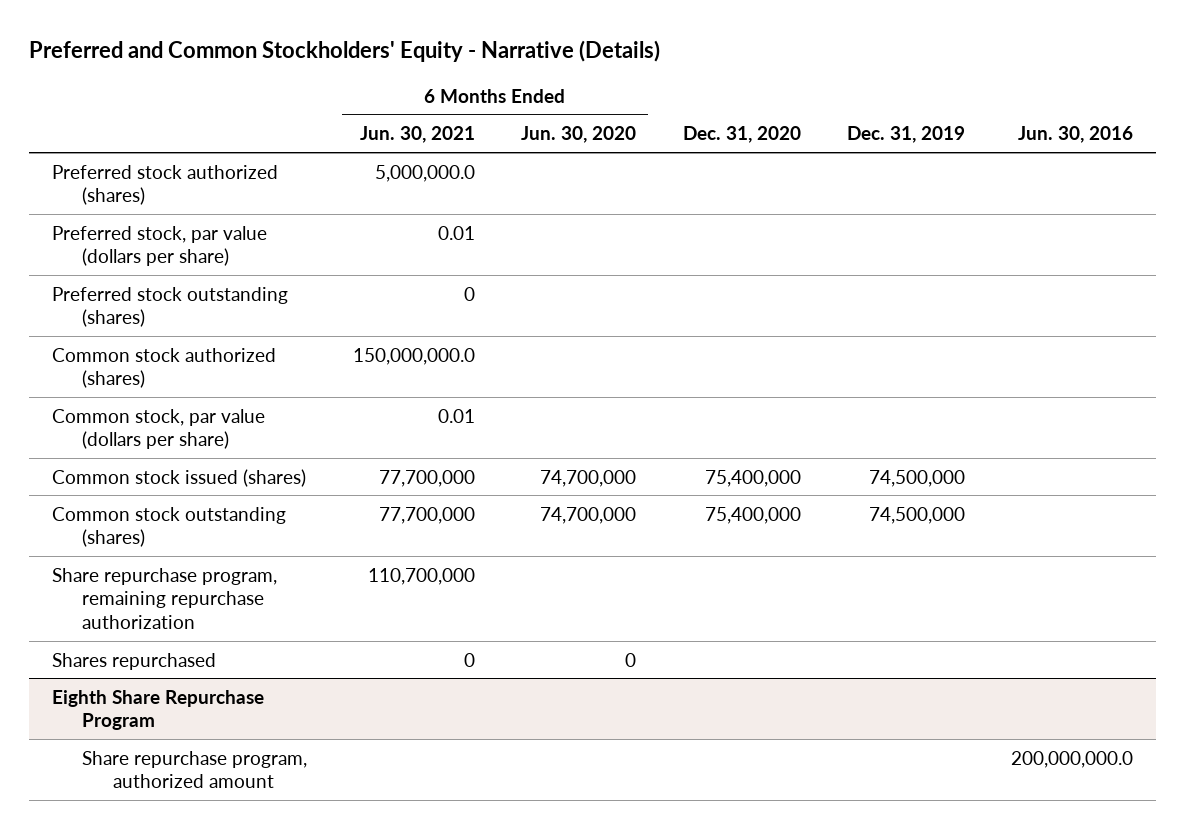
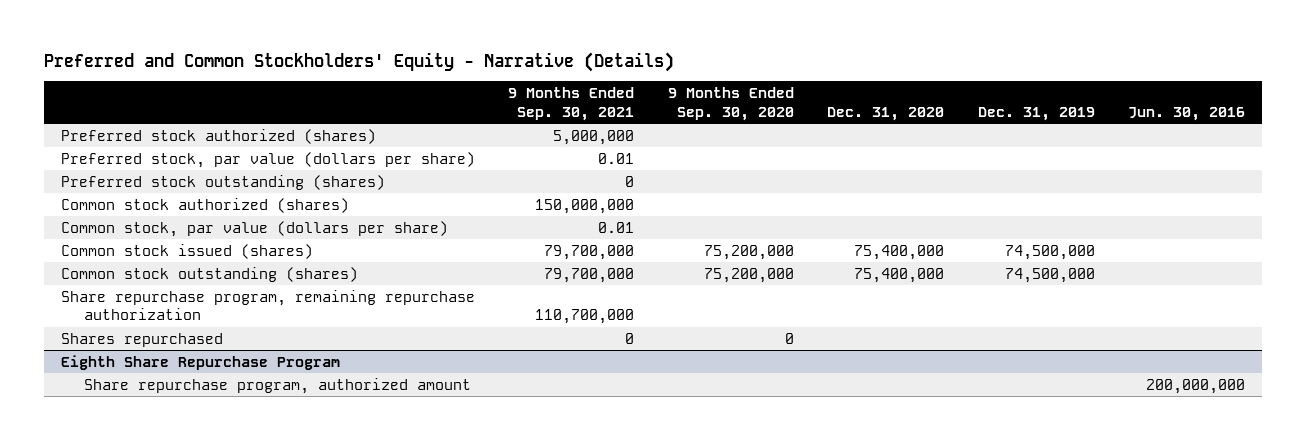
- | 6 Months Ended Jun. 30, 2021 | 6 Months Ended Jun. 30, 2020 | Dec. 31, 2020 | Dec. 31, 2019 | Jun. 30, 2016
+ | 9 Months Ended Sep. 30, 2021 | 9 Months Ended Sep. 30, 2020 | Dec. 31, 2020 | Dec. 31, 2019 | Jun. 30, 2016
@ Eighth Share Repurchase Program
- Share repurchase program, authorized amount | | | | | 200,000,000.0
+ Share repurchase program, authorized amount | | | | | 200,000,000

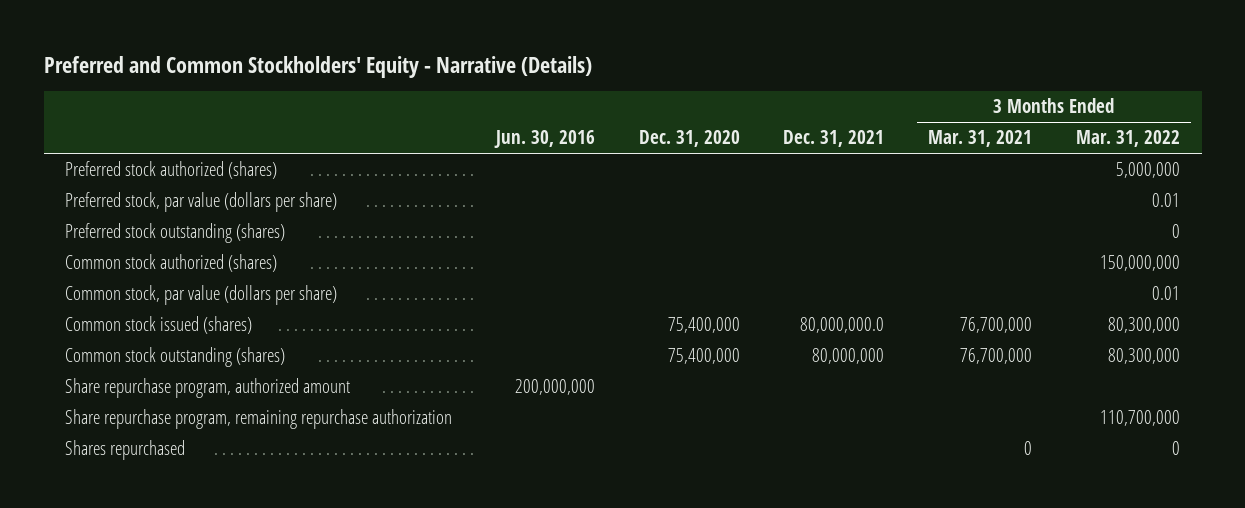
- | 9 Months Ended Sep. 30, 2021 | 9 Months Ended Sep. 30, 2020 | Dec. 31, 2020 | Dec. 31, 2019 | Jun. 30, 2016
+ | Jun. 30, 2016 | Dec. 31, 2020 | Dec. 31, 2021 | 3 Months Ended Mar. 31, 2021 | 3 Months Ended Mar. 31, 2022
+ Share repurchase program, authorized amount | 200,000,000 | | | |
- Eighth Share Repurchase Program
- Share repurchase program, authorized amount | | | | | 200,000,000

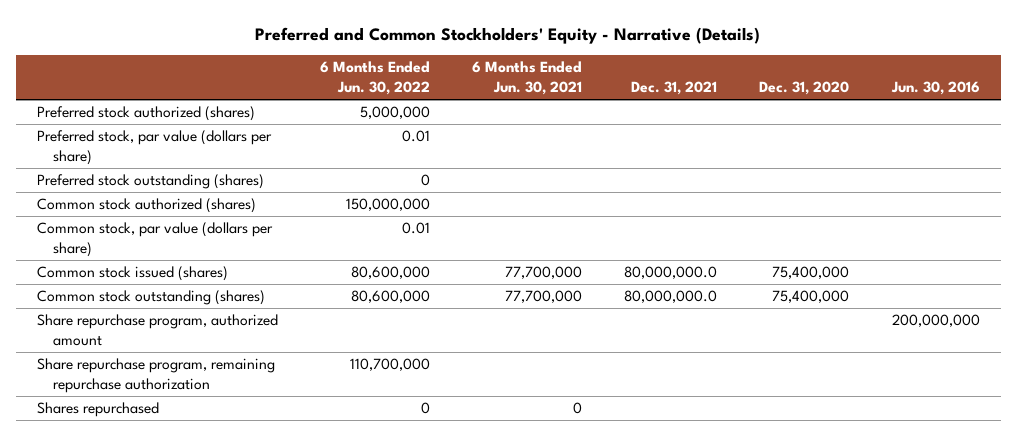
- | Jun. 30, 2016 | Dec. 31, 2020 | Dec. 31, 2021 | 3 Months Ended Mar. 31, 2021 | 3 Months Ended Mar. 31, 2022
+ | 6 Months Ended Jun. 30, 2022 | 6 Months Ended Jun. 30, 2021 | Dec. 31, 2021 | Dec. 31, 2020 | Jun. 30, 2016
- Common stock outstanding (shares) | | 75,400,000 | 80,000,000 | 76,700,000 | 80,300,000
+ Common stock outstanding (shares) | 80,600,000 | 77,700,000 | 80,000,000.0 | 75,400,000 |

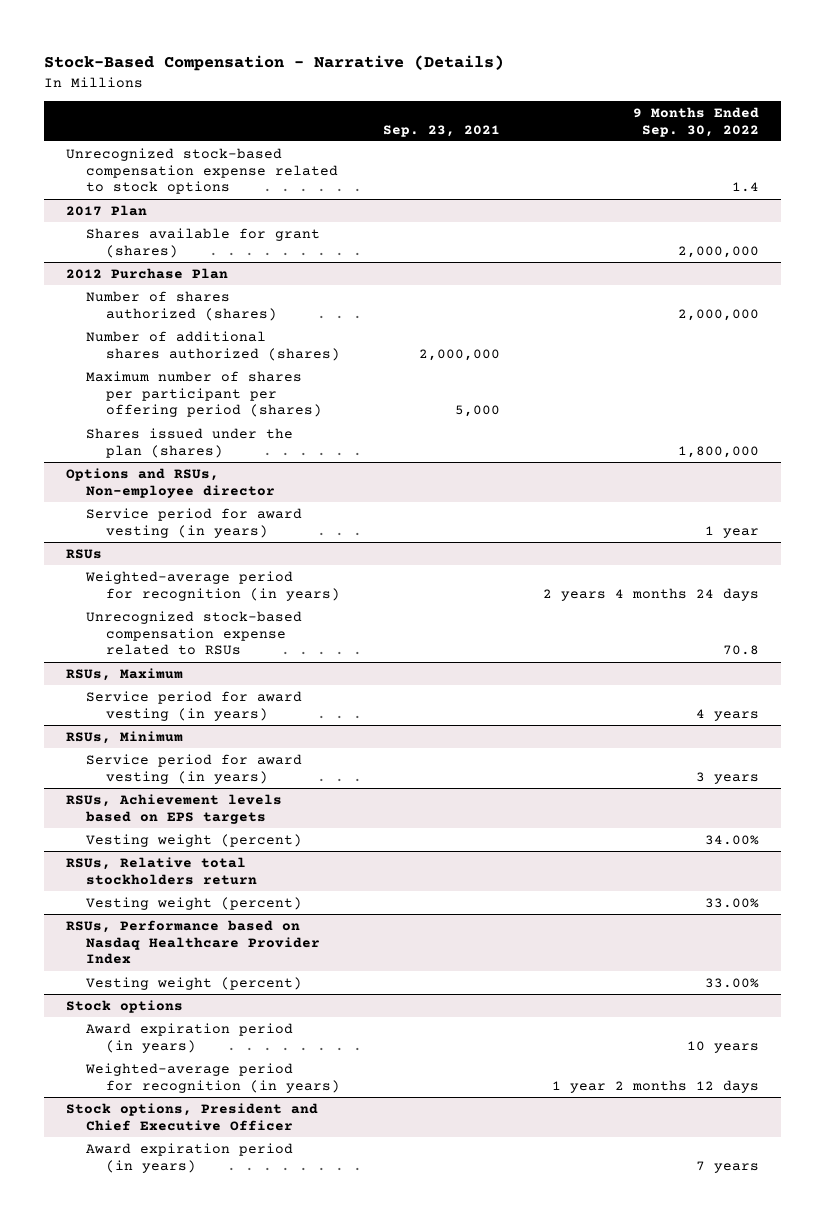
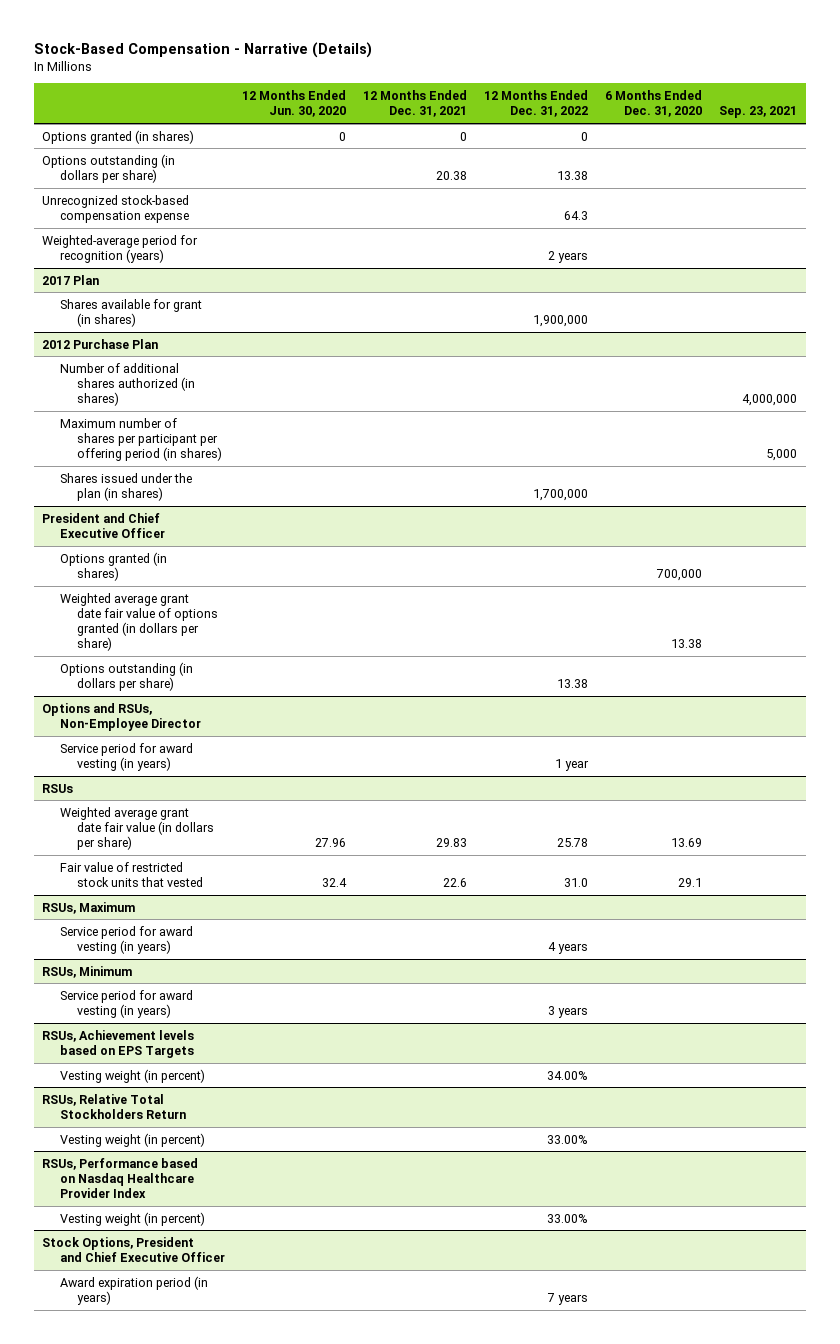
- | Sep. 23, 2021 | 9 Months Ended Sep. 30, 2022
+ | 12 Months Ended Jun. 30, 2020 | 12 Months Ended Dec. 31, 2021 | 12 Months Ended Dec. 31, 2022 | 6 Months Ended Dec. 31, 2020 | Sep. 23, 2021
- Unrecognized stock-based compensation expense related to stock options | | 1.4
+ Options granted (in shares) | 0 | 0 | 0 | |
+ Options outstanding (in dollars per share) | | 20.38 | 13.38 | |
+ Unrecognized stock-based compensation expense | | | 64.3 | |
+ Weighted-average period for recognition (years) | | | 2 years | |
@ 2017 Plan
- Shares available for grant (shares) | | 2,000,000
+ Shares available for grant (in shares) | | | 1,900,000 | |
@ 2012 Purchase Plan
- Number of shares authorized (shares) | | 2,000,000
- Number of additional shares authorized (shares) | 2,000,000 |
- Maximum number of shares per participant per offering period (shares) | 5,000 |
- Shares issued under the plan (shares) | | 1,800,000
- Options and RSUs, Non-employee director
@ 2012 Purchase Plan
+ Number of additional shares authorized (in shares) | | | | | 4,000,000
+ Maximum number of shares per participant per offering period (in shares) | | | | | 5,000
+ Shares issued under the plan (in shares) | | | 1,700,000 | |
+ President and Chief Executive Officer
+ Options granted (in shares) | | | | 700,000 |
+ Weighted average grant date fair value of options granted (in dollars per share) | | | | 13.38 |
+ Options outstanding (in dollars per share) | | | 13.38 | |
+ Options and RSUs, Non-Employee Director
@ RSUs
- Weighted-average period for recognition (in years) | | 2 years 4 months 24 days
- Unrecognized stock-based compensation expense related to RSUs | | 70.8
+ Weighted average grant date fair value (in dollars per share) | 27.96 | 29.83 | 25.78 | 13.69 |
+ Fair value of restricted stock units that vested | 32.4 | 22.6 | 31.0 | 29.1 |
- RSUs, Achievement levels based on EPS targets
- Vesting weight (percent) | | 34.00%
- RSUs, Relative total stockholders return
- Vesting weight (percent) | | 33.00%
+ RSUs, Achievement levels based on EPS Targets
+ Vesting weight (in percent) | | | 34.00% | |
+ RSUs, Relative Total Stockholders Return
+ Vesting weight (in percent) | | | 33.00% | |
@ RSUs, Performance based on Nasdaq Healthcare Provider Index
- Vesting weight (percent) | | 33.00%
- Stock options
- Award expiration period (in years) | | 10 years
- Weighted-average period for recognition (in years) | | 1 year 2 months 12 days
- Stock options, President and Chief Executive Officer
@ RSUs, Performance based on Nasdaq Healthcare Provider Index
+ Vesting weight (in percent) | | | 33.00% | |
+ Stock Options, President and Chief Executive Officer

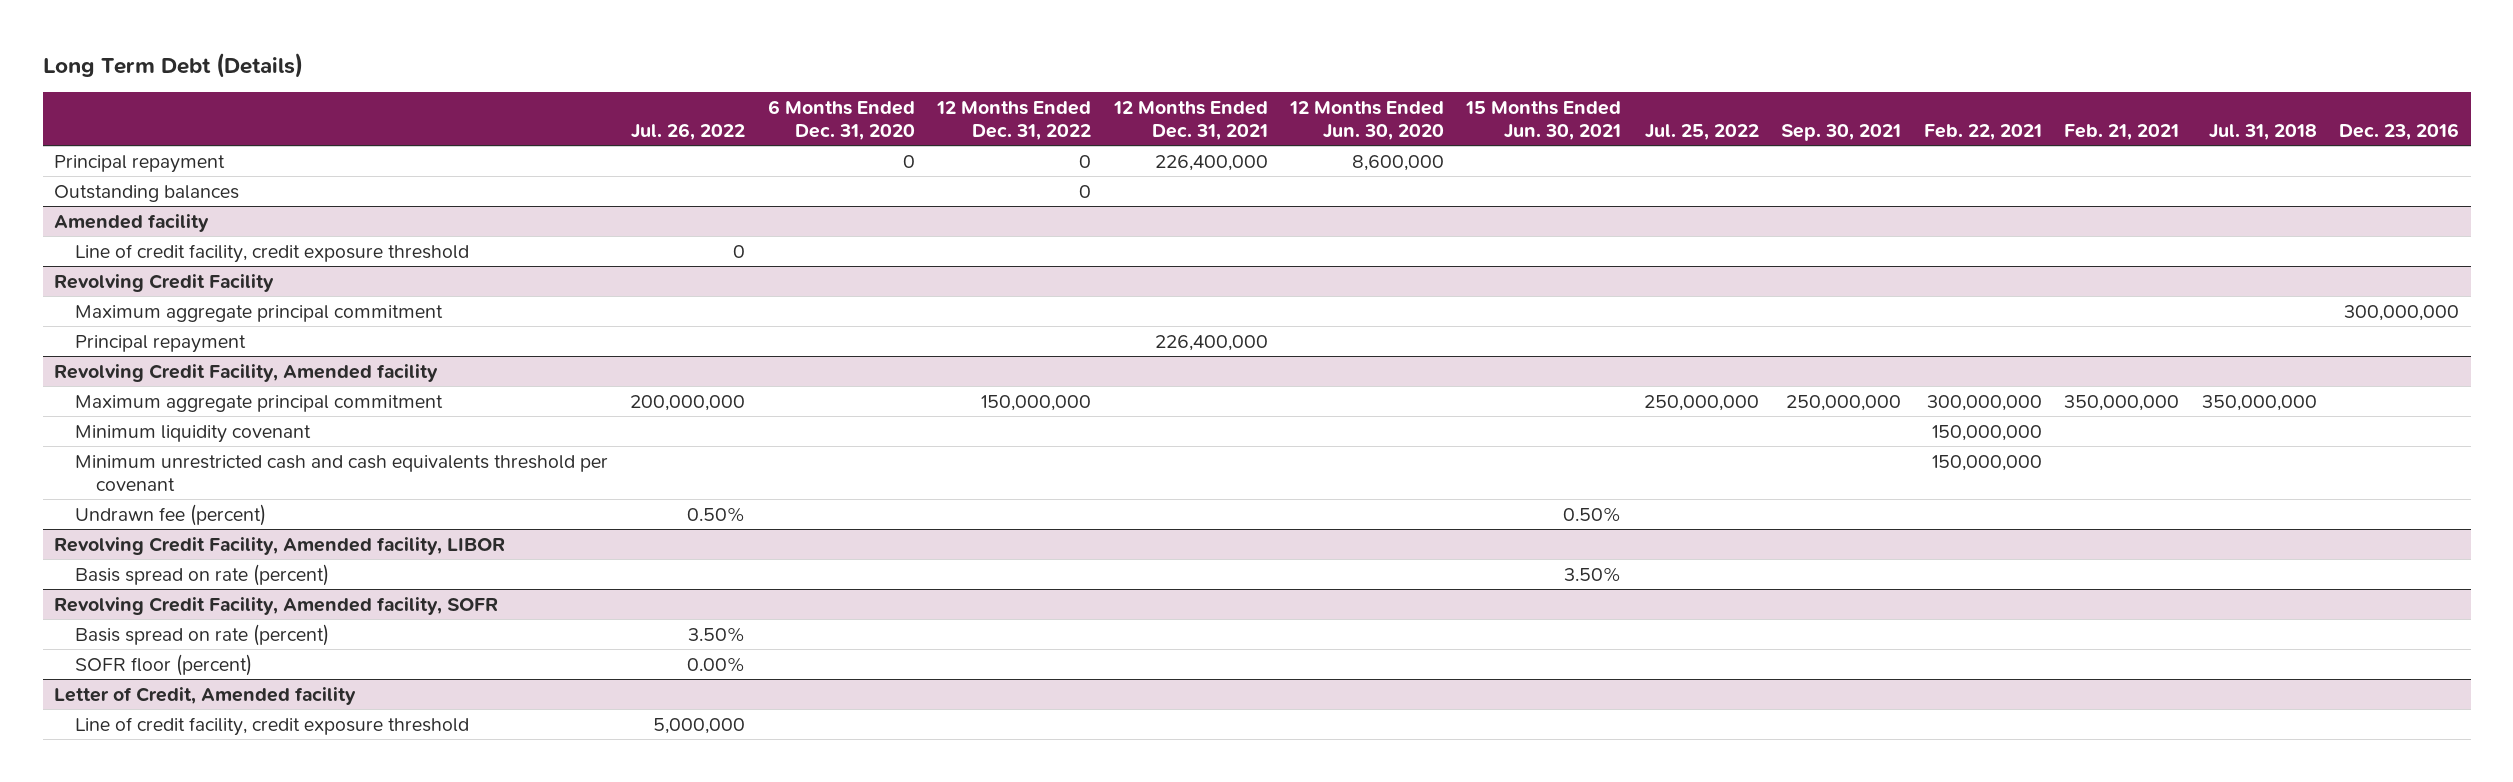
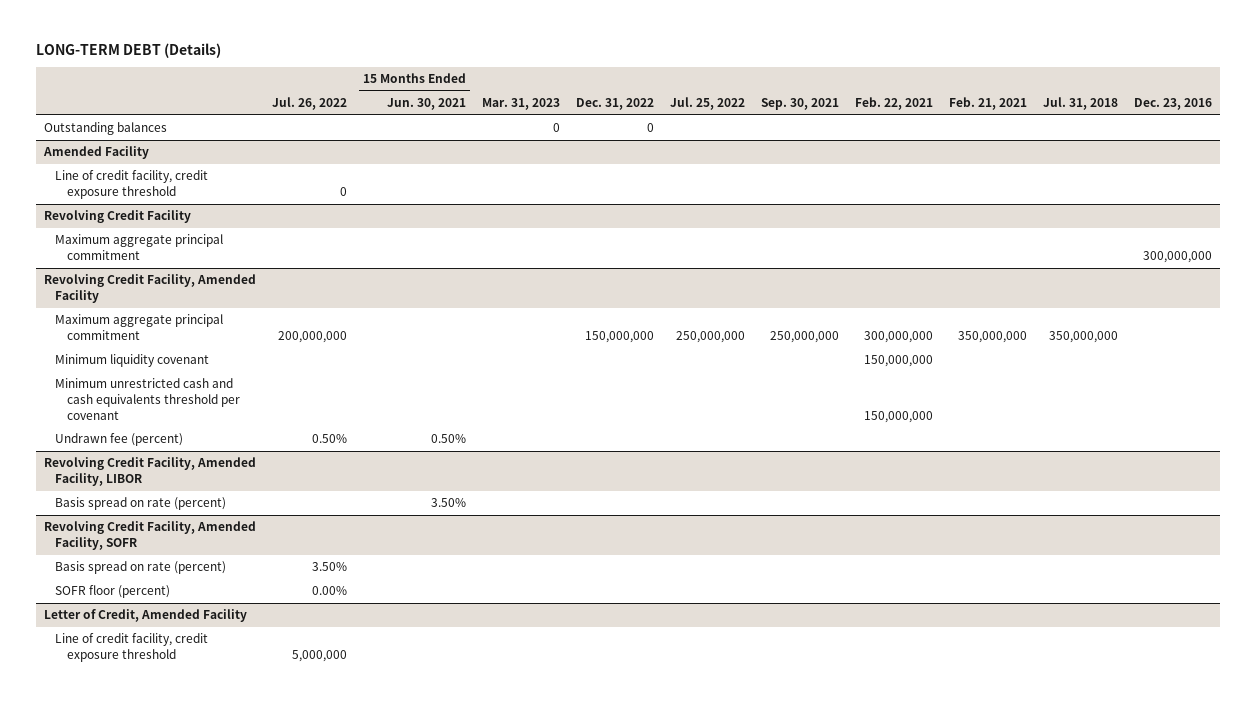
- Long Term Debt (Details)
+ LONG-TERM DEBT (Details)
- | Jul. 26, 2022 | 6 Months Ended Dec. 31, 2020 | 12 Months Ended Dec. 31, 2022 | 12 Months Ended Dec. 31, 2021 | 12 Months Ended Jun. 30, 2020 | 15 Months Ended Jun. 30, 2021 | Jul. 25, 2022 | Sep. 30, 2021 | Feb. 22, 2021 | Feb. 21, 2021 | Jul. 31, 2018 | Dec. 23, 2016
+ | Jul. 26, 2022 | 15 Months Ended Jun. 30, 2021 | Mar. 31, 2023 | Dec. 31, 2022 | Jul. 25, 2022 | Sep. 30, 2021 | Feb. 22, 2021 | Feb. 21, 2021 | Jul. 31, 2018 | Dec. 23, 2016
- Principal repayment | | 0 | 0 | 226,400,000 | 8,600,000 | | | | | | |
- Amended facility
+ Amended Facility
@ Revolving Credit Facility
- Principal repayment | | | | 226,400,000 | | | | | | | |
- Revolving Credit Facility, Amended facility
+ Revolving Credit Facility, Amended Facility
- Revolving Credit Facility, Amended facility, LIBOR
+ Revolving Credit Facility, Amended Facility, LIBOR
- Revolving Credit Facility, Amended facility, SOFR
+ Revolving Credit Facility, Amended Facility, SOFR
- Letter of Credit, Amended facility
+ Letter of Credit, Amended Facility

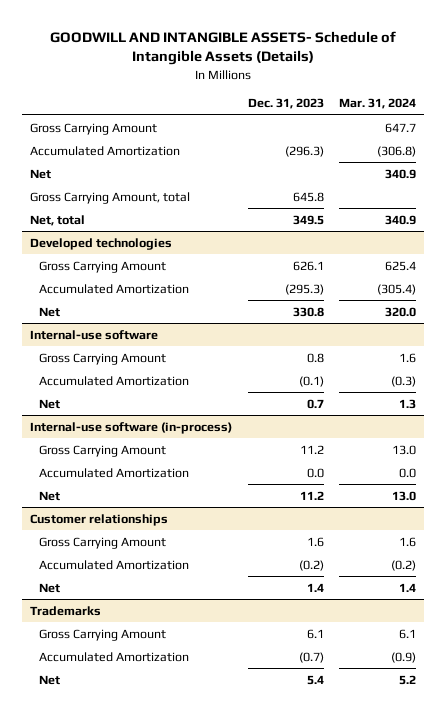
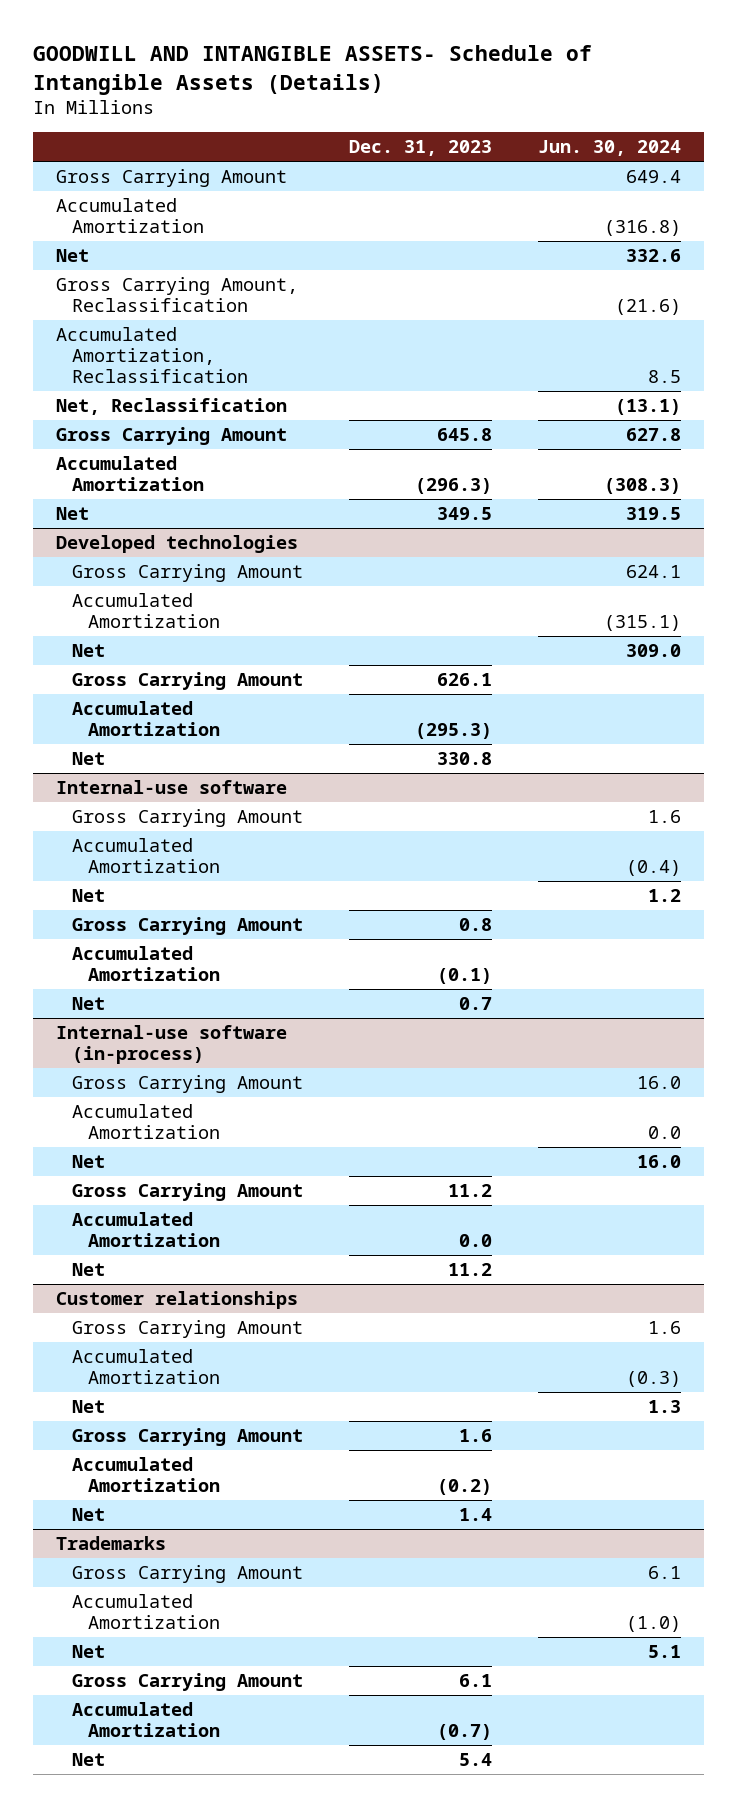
- | Dec. 31, 2023 | Mar. 31, 2024
+ | Dec. 31, 2023 | Jun. 30, 2024
+ Accumulated Amortization | | (316.8)
- Gross Carrying Amount, total | 645.8 |
- Net, total | 349.5 | 340.9
+ Gross Carrying Amount, Reclassification | | (21.6)
+ Accumulated Amortization, Reclassification | | 8.5
+ Net, Reclassification | | (13.1)
+ Gross Carrying Amount | 645.8 | 627.8
moved down: Accumulated Amortization | (296.3) | (308.3)
+ Net | 349.5 | 319.5
@ Developed technologies
+ Gross Carrying Amount | | 624.1
+ Accumulated Amortization | | (315.1)
+ Net | | 309.0
@ Internal-use software
+ Gross Carrying Amount | | 1.6
+ Accumulated Amortization | | (0.4)
+ Net | | 1.2
@ Internal-use software (in-process)
+ Gross Carrying Amount | | 16.0
+ Accumulated Amortization | | 0.0
+ Net | | 16.0
@ Customer relationships
+ Gross Carrying Amount | | 1.6
+ Accumulated Amortization | | (0.3)
+ Net | | 1.3
@ Trademarks
+ Gross Carrying Amount | | 6.1
+ Accumulated Amortization | | (1.0)
+ Net | | 5.1

